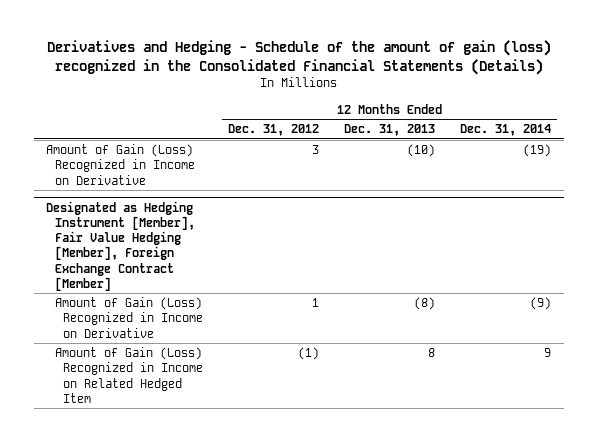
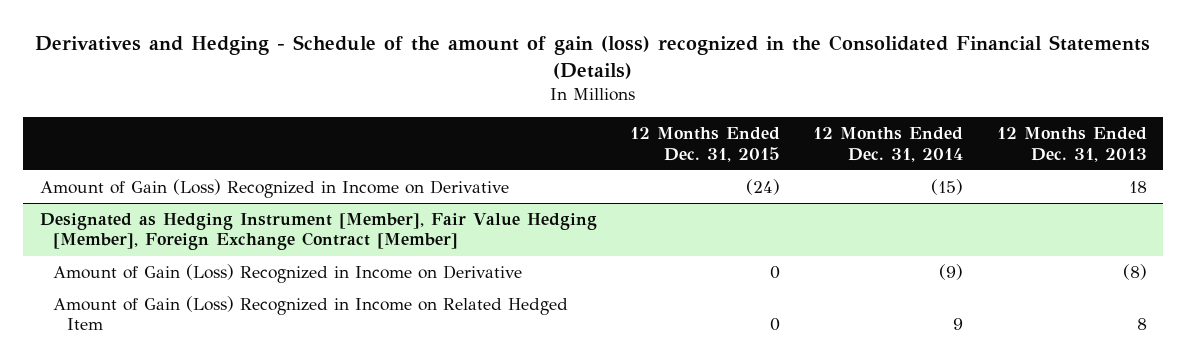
- | 12 Months Ended Dec. 31, 2012 | 12 Months Ended Dec. 31, 2013 | 12 Months Ended Dec. 31, 2014
+ | 12 Months Ended Dec. 31, 2015 | 12 Months Ended Dec. 31, 2014 | 12 Months Ended Dec. 31, 2013
- Amount of Gain (Loss) Recognized in Income on Derivative | 3 | (10) | (19)
+ Amount of Gain (Loss) Recognized in Income on Derivative | (24) | (15) | 18

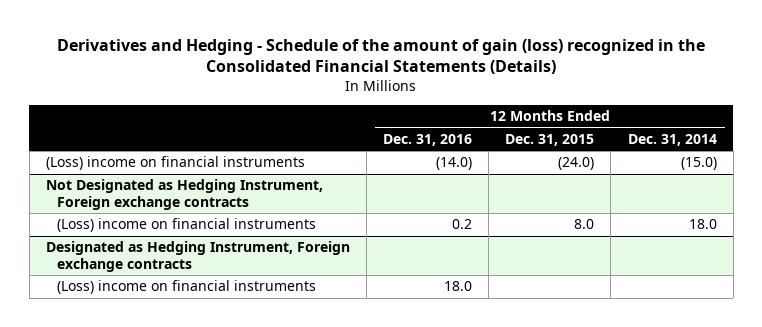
- | 12 Months Ended Dec. 31, 2015 | 12 Months Ended Dec. 31, 2014 | 12 Months Ended Dec. 31, 2013
+ | 12 Months Ended Dec. 31, 2016 | 12 Months Ended Dec. 31, 2015 | 12 Months Ended Dec. 31, 2014
- Amount of Gain (Loss) Recognized in Income on Derivative | (24) | (15) | 18
- Designated as Hedging Instrument [Member], Fair Value Hedging [Member], Foreign Exchange Contract [Member]
- Amount of Gain (Loss) Recognized in Income on Derivative | 0 | (9) | (8)
- Amount of Gain (Loss) Recognized in Income on Related Hedged Item | 0 | 9 | 8
+ (Loss) income on financial instruments | (14.0) | (24.0) | (15.0)
+ Not Designated as Hedging Instrument, Foreign exchange contracts
+ (Loss) income on financial instruments | 0.2 | 8.0 | 18.0
+ Designated as Hedging Instrument, Foreign exchange contracts
+ (Loss) income on financial instruments | 18.0 | |

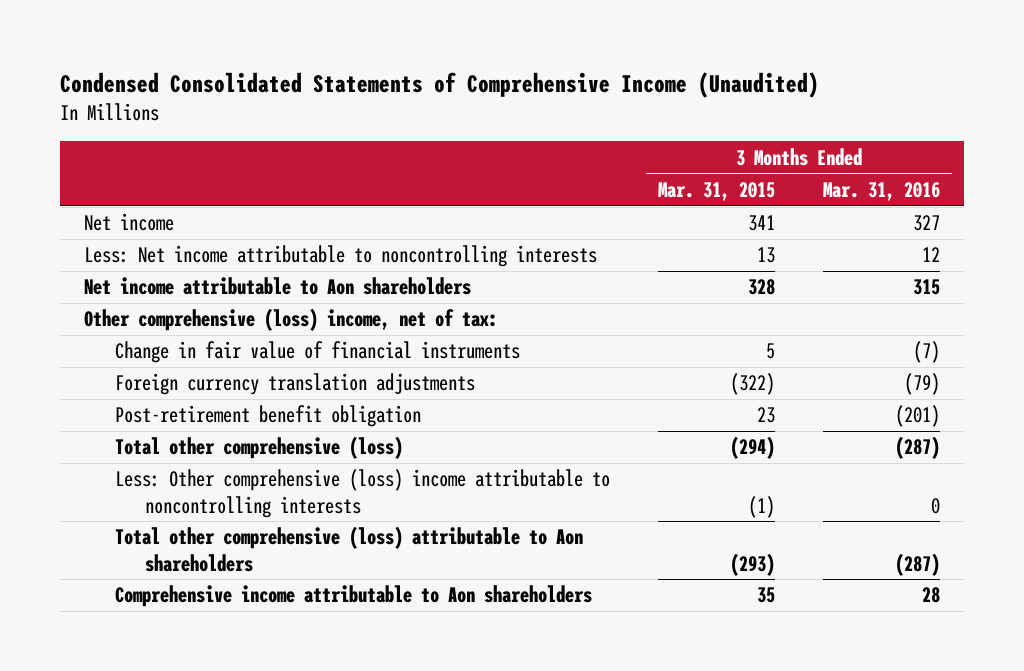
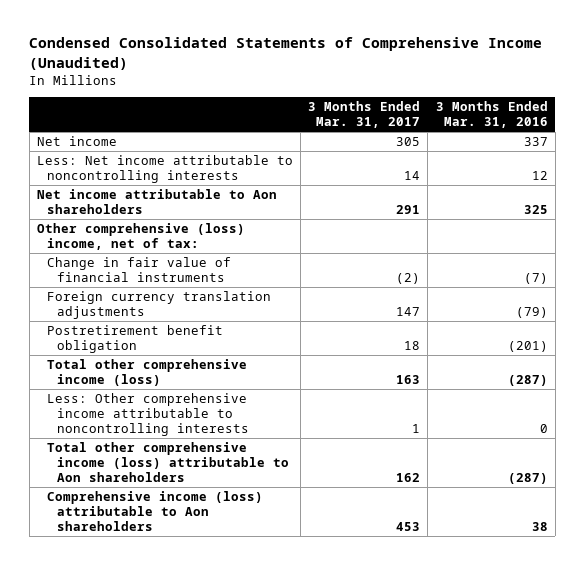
- | 3 Months Ended Mar. 31, 2015 | 3 Months Ended Mar. 31, 2016
+ | 3 Months Ended Mar. 31, 2017 | 3 Months Ended Mar. 31, 2016
- Net income | 341 | 327
+ Net income | 305 | 337
- Net income attributable to Aon shareholders | 328 | 315
+ Net income attributable to Aon shareholders | 291 | 325
- Post-retirement benefit obligation | 23 | (201)
- Total other comprehensive (loss) | (294) | (287)
- Less: Other comprehensive (loss) income attributable to noncontrolling interests | (1) | 0
- Total other comprehensive (loss) attributable to Aon shareholders | (293) | (287)
- Comprehensive income attributable to Aon shareholders | 35 | 28
+ Postretirement benefit obligation | 18 | (201)
+ Total other comprehensive income (loss) | 163 | (287)
+ Less: Other comprehensive income attributable to noncontrolling interests | 1 | 0
+ Total other comprehensive income (loss) attributable to Aon shareholders | 162 | (287)
+ Comprehensive income (loss) attributable to Aon shareholders | 453 | 38

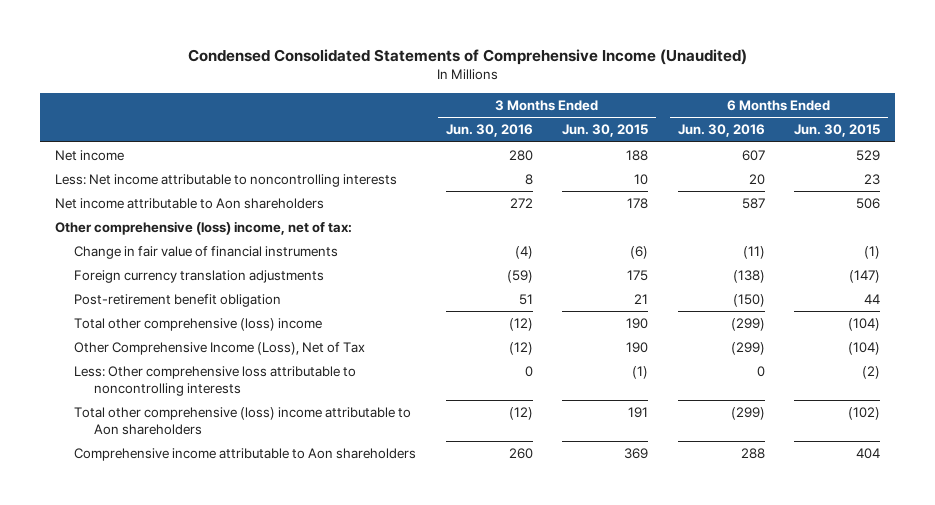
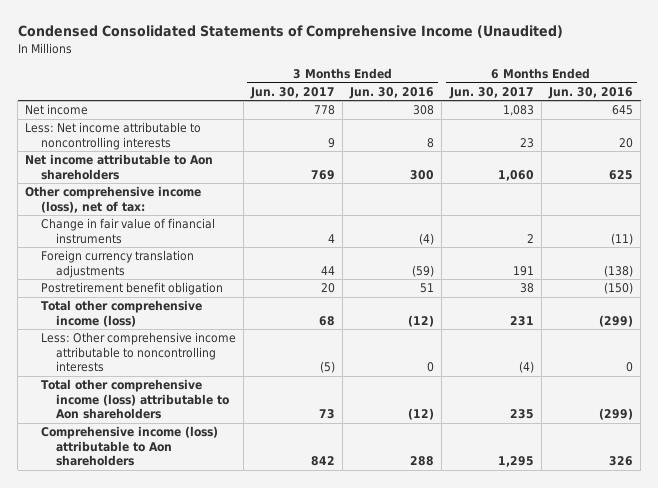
- | 3 Months Ended Jun. 30, 2016 | 3 Months Ended Jun. 30, 2015 | 6 Months Ended Jun. 30, 2016 | 6 Months Ended Jun. 30, 2015
+ | 3 Months Ended Jun. 30, 2017 | 3 Months Ended Jun. 30, 2016 | 6 Months Ended Jun. 30, 2017 | 6 Months Ended Jun. 30, 2016
- Net income | 280 | 188 | 607 | 529
+ Net income | 778 | 308 | 1,083 | 645
- Net income attributable to Aon shareholders | 272 | 178 | 587 | 506
- Other comprehensive (loss) income, net of tax:
+ Net income attributable to Aon shareholders | 769 | 300 | 1,060 | 625
+ Other comprehensive income (loss), net of tax:
- Post-retirement benefit obligation | 51 | 21 | (150) | 44
- Total other comprehensive (loss) income | (12) | 190 | (299) | (104)
- Other Comprehensive Income (Loss), Net of Tax | (12) | 190 | (299) | (104)
- Less: Other comprehensive loss attributable to noncontrolling interests | 0 | (1) | 0 | (2)
- Total other comprehensive (loss) income attributable to Aon shareholders | (12) | 191 | (299) | (102)
- Comprehensive income attributable to Aon shareholders | 260 | 369 | 288 | 404
+ Postretirement benefit obligation | 20 | 51 | 38 | (150)
+ Total other comprehensive income (loss) | 68 | (12) | 231 | (299)
+ Less: Other comprehensive income attributable to noncontrolling interests | (5) | 0 | (4) | 0
+ Total other comprehensive income (loss) attributable to Aon shareholders | 73 | (12) | 235 | (299)
+ Comprehensive income (loss) attributable to Aon shareholders | 842 | 288 | 1,295 | 326

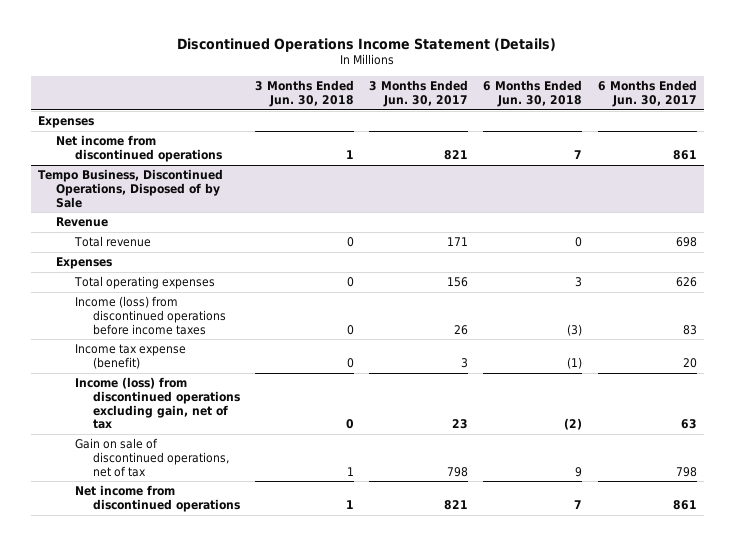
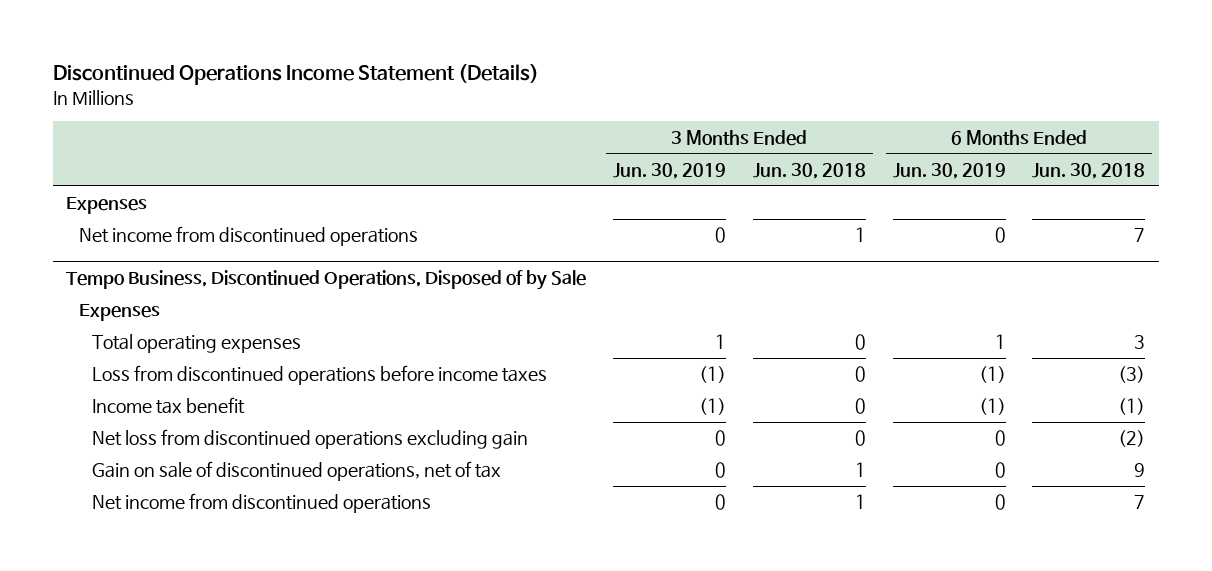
- | 3 Months Ended Jun. 30, 2018 | 3 Months Ended Jun. 30, 2017 | 6 Months Ended Jun. 30, 2018 | 6 Months Ended Jun. 30, 2017
+ | 3 Months Ended Jun. 30, 2019 | 3 Months Ended Jun. 30, 2018 | 6 Months Ended Jun. 30, 2019 | 6 Months Ended Jun. 30, 2018
@ Tempo Business, Discontinued Operations, Disposed of by Sale
- Revenue
- Total revenue | 0 | 171 | 0 | 698
- Income (loss) from discontinued operations before income taxes | 0 | 26 | (3) | 83
- Income tax expense (benefit) | 0 | 3 | (1) | 20
- Income (loss) from discontinued operations excluding gain, net of tax | 0 | 23 | (2) | 63
+ Loss from discontinued operations before income taxes | (1) | 0 | (1) | (3)
+ Income tax benefit | (1) | 0 | (1) | (1)
+ Net loss from discontinued operations excluding gain | 0 | 0 | 0 | (2)

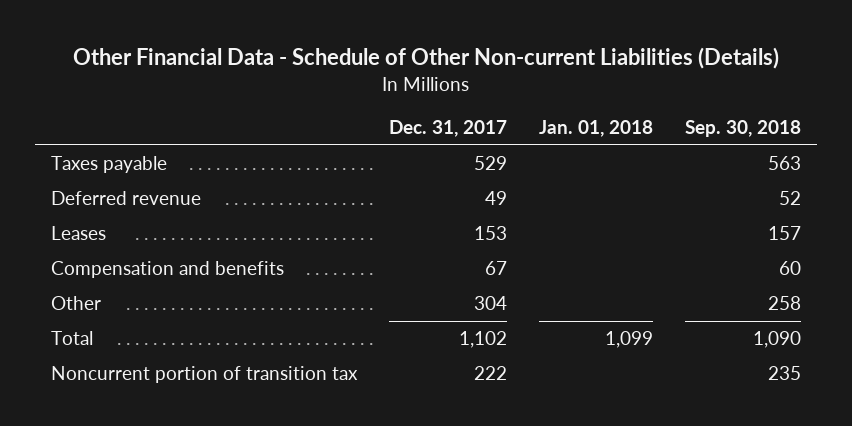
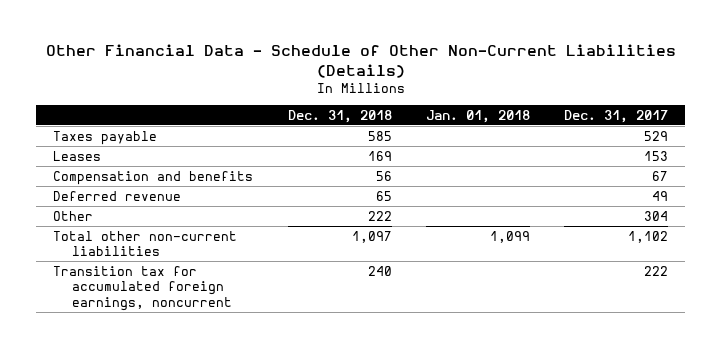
- Other Financial Data - Schedule of Other Non-current Liabilities (Details)
+ Other Financial Data - Schedule of Other Non-Current Liabilities (Details)
- | Dec. 31, 2017 | Jan. 01, 2018 | Sep. 30, 2018
+ | Dec. 31, 2018 | Jan. 01, 2018 | Dec. 31, 2017
moved down: Deferred revenue | 65 | | 49
- Total | 1,102 | 1,099 | 1,090
- Noncurrent portion of transition tax | 222 | | 235
+ Total other non-current liabilities | 1,097 | 1,099 | 1,102
+ Transition tax for accumulated foreign earnings, noncurrent | 240 | | 222

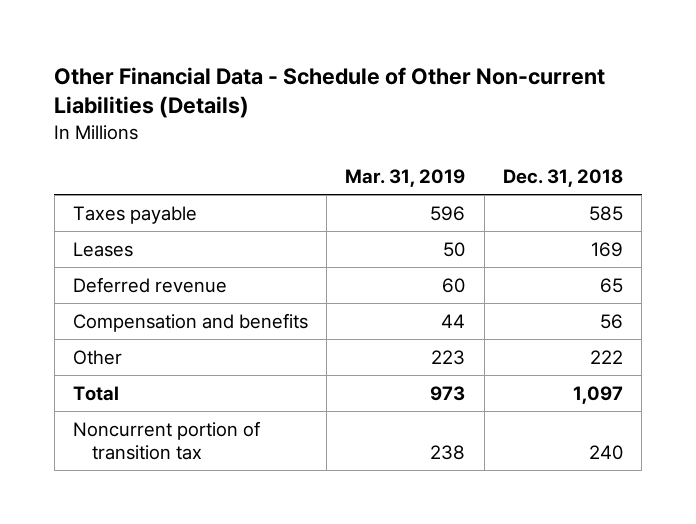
- Other Financial Data - Schedule of Other Non-Current Liabilities (Details)
+ Other Financial Data - Schedule of Other Non-current Liabilities (Details)
- | Dec. 31, 2018 | Jan. 01, 2018 | Dec. 31, 2017
+ | Mar. 31, 2019 | Dec. 31, 2018
moved down: Compensation and benefits | 44 | 56
- Total other non-current liabilities | 1,097 | 1,099 | 1,102
- Transition tax for accumulated foreign earnings, noncurrent | 240 | | 222
+ Total | 973 | 1,097
+ Noncurrent portion of transition tax | 238 | 240

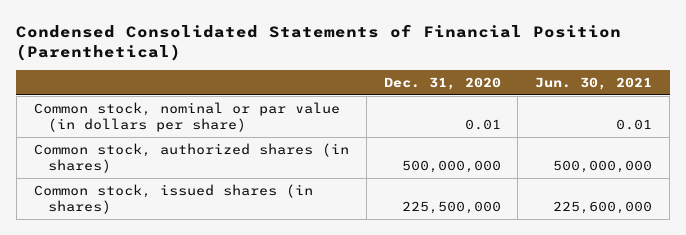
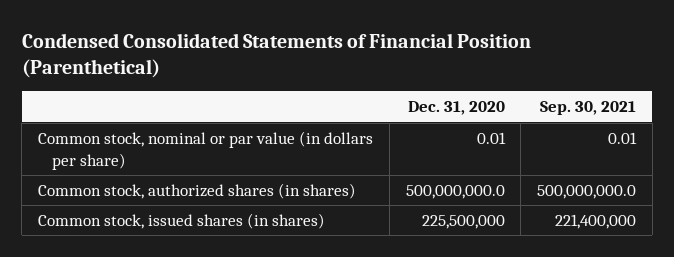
- | Dec. 31, 2020 | Jun. 30, 2021
+ | Dec. 31, 2020 | Sep. 30, 2021
- Common stock, authorized shares (in shares) | 500,000,000 | 500,000,000
+ Common stock, authorized shares (in shares) | 500,000,000.0 | 500,000,000.0

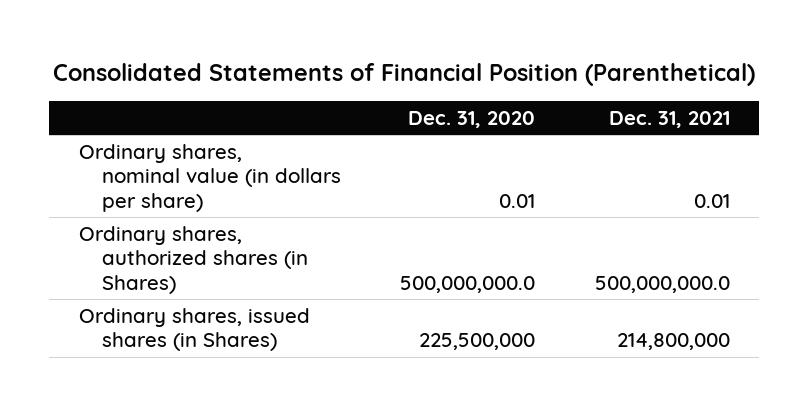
- Condensed Consolidated Statements of Financial Position (Parenthetical)
+ Consolidated Statements of Financial Position (Parenthetical)
- | Dec. 31, 2020 | Sep. 30, 2021
+ | Dec. 31, 2020 | Dec. 31, 2021
- Common stock, nominal or par value (in dollars per share) | 0.01 | 0.01
- Common stock, authorized shares (in shares) | 500,000,000.0 | 500,000,000.0
- Common stock, issued shares (in shares) | 225,500,000 | 221,400,000
+ Ordinary shares, nominal value (in dollars per share) | 0.01 | 0.01
+ Ordinary shares, authorized shares (in Shares) | 500,000,000.0 | 500,000,000.0
+ Ordinary shares, issued shares (in Shares) | 225,500,000 | 214,800,000

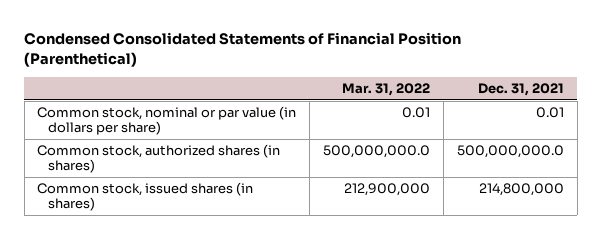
- Consolidated Statements of Financial Position (Parenthetical)
+ Condensed Consolidated Statements of Financial Position (Parenthetical)
- | Dec. 31, 2020 | Dec. 31, 2021
+ | Mar. 31, 2022 | Dec. 31, 2021
- Ordinary shares, nominal value (in dollars per share) | 0.01 | 0.01
- Ordinary shares, authorized shares (in Shares) | 500,000,000.0 | 500,000,000.0
- Ordinary shares, issued shares (in Shares) | 225,500,000 | 214,800,000
+ Common stock, nominal or par value (in dollars per share) | 0.01 | 0.01
+ Common stock, authorized shares (in shares) | 500,000,000.0 | 500,000,000.0
+ Common stock, issued shares (in shares) | 212,900,000 | 214,800,000

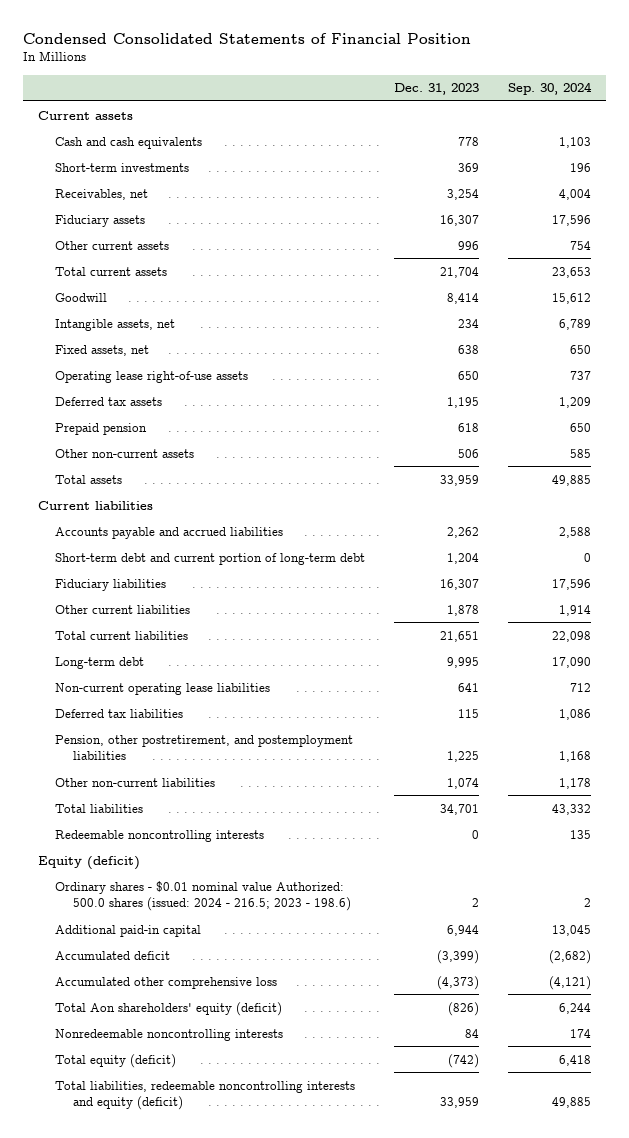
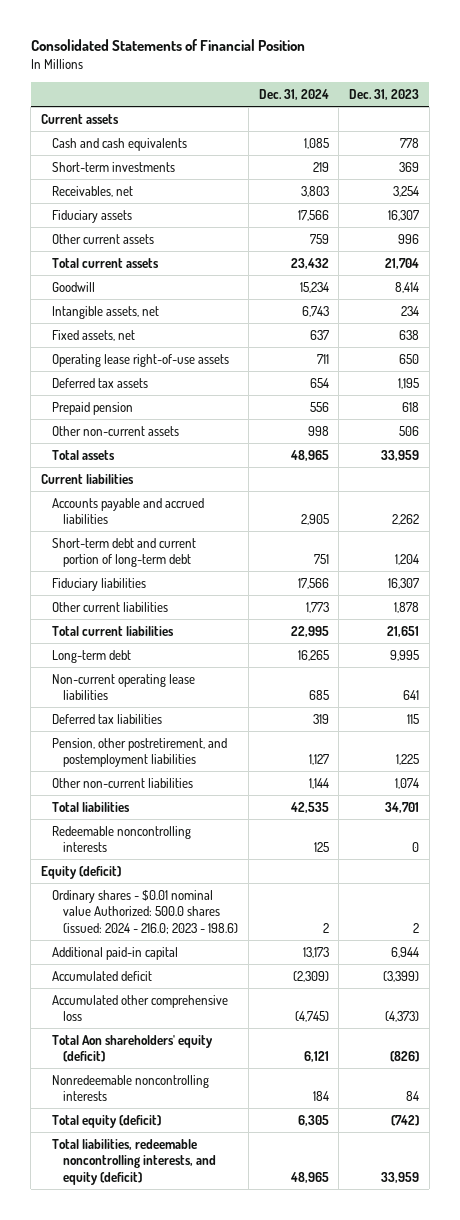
- Condensed Consolidated Statements of Financial Position
+ Consolidated Statements of Financial Position
- | Dec. 31, 2023 | Sep. 30, 2024
+ | Dec. 31, 2024 | Dec. 31, 2023
- Ordinary shares - $0.01 nominal value Authorized: 500.0 shares (issued: 2024 - 216.5; 2023 - 198.6) | 2 | 2
+ Ordinary shares - $0.01 nominal value Authorized: 500.0 shares (issued: 2024 - 216.0; 2023 - 198.6) | 2 | 2
- Total liabilities, redeemable noncontrolling interests and equity (deficit) | 33,959 | 49,885
+ Total liabilities, redeemable noncontrolling interests, and equity (deficit) | 48,965 | 33,959

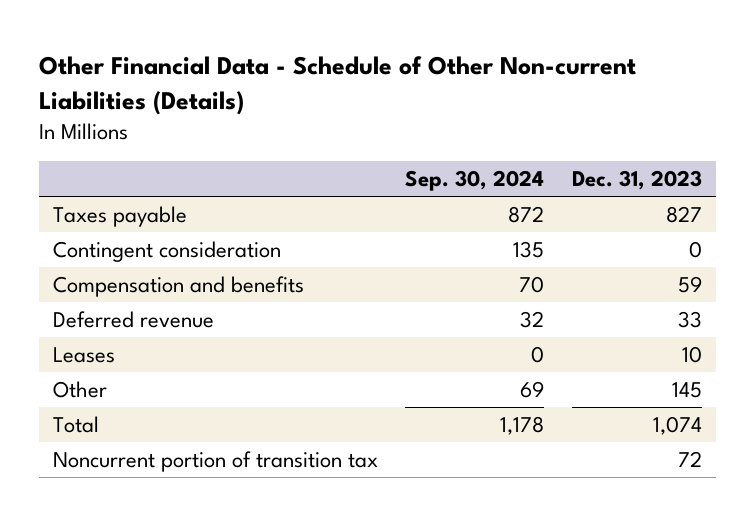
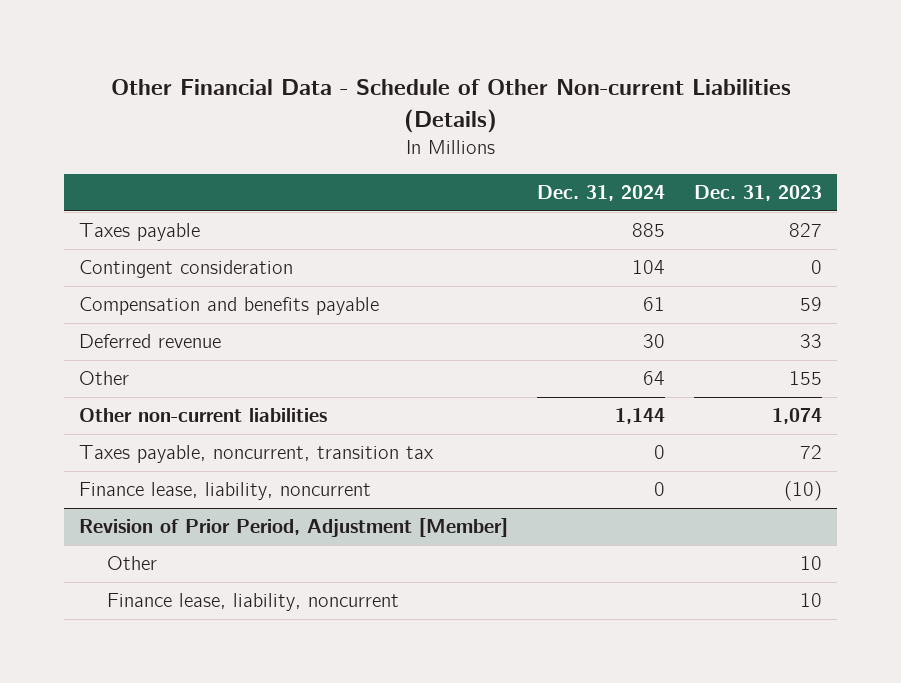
- | Sep. 30, 2024 | Dec. 31, 2023
+ | Dec. 31, 2024 | Dec. 31, 2023
- Compensation and benefits | 70 | 59
+ Compensation and benefits payable | 61 | 59
- Leases | 0 | 10
- Other | 69 | 145
- Total | 1,178 | 1,074
- Noncurrent portion of transition tax | | 72
+ Other | 64 | 155
+ Other non-current liabilities | 1,144 | 1,074
+ Taxes payable, noncurrent, transition tax | 0 | 72
+ Finance lease, liability, noncurrent | 0 | (10)
+ Revision of Prior Period, Adjustment [Member]
+ Other | | 10
+ Finance lease, liability, noncurrent | | 10

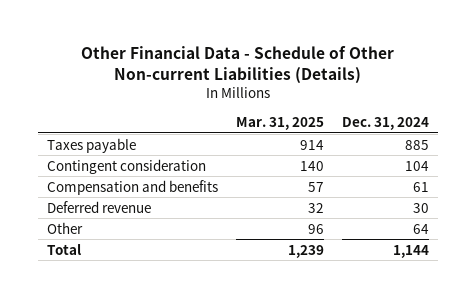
- | Dec. 31, 2024 | Dec. 31, 2023
+ | Mar. 31, 2025 | Dec. 31, 2024
- Compensation and benefits payable | 61 | 59
+ Compensation and benefits | 57 | 61
- Other non-current liabilities | 1,144 | 1,074
- Taxes payable, noncurrent, transition tax | 0 | 72
- Finance lease, liability, noncurrent | 0 | (10)
- Revision of Prior Period, Adjustment [Member]
- Other | | 10
- Finance lease, liability, noncurrent | | 10
+ Total | 1,239 | 1,144

